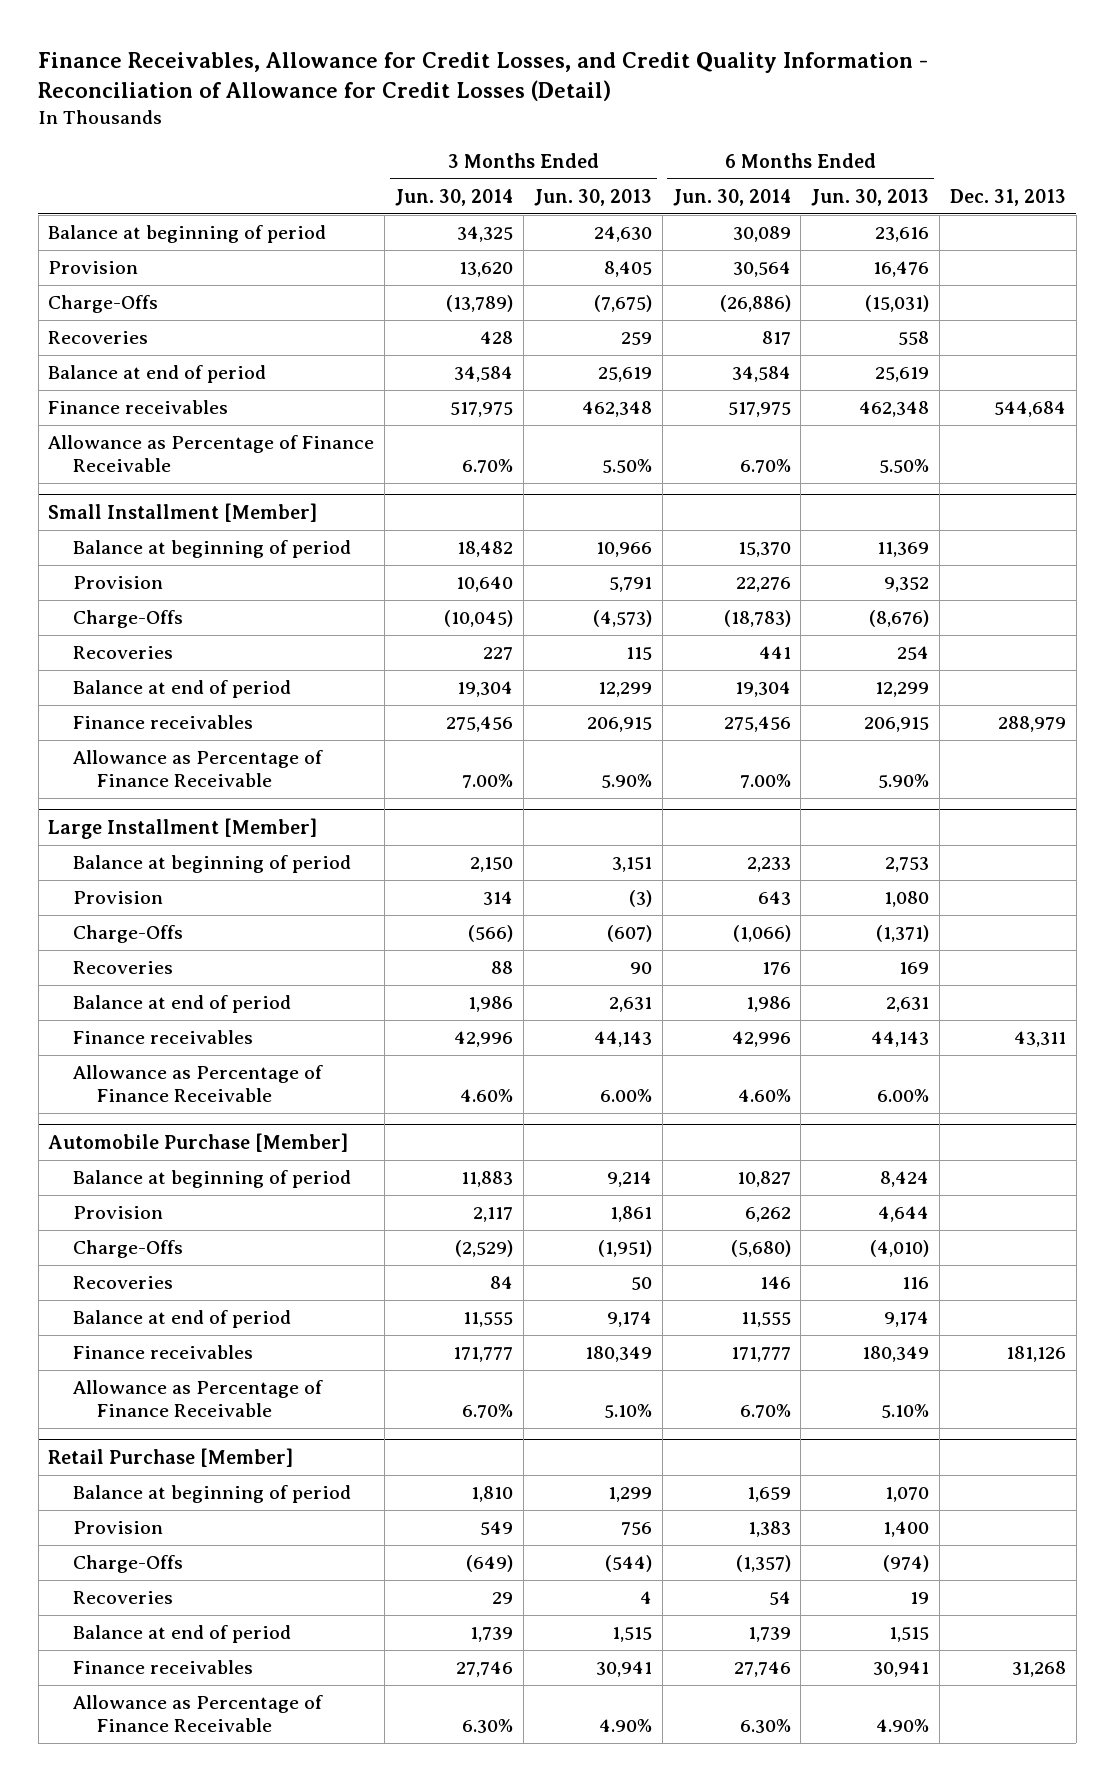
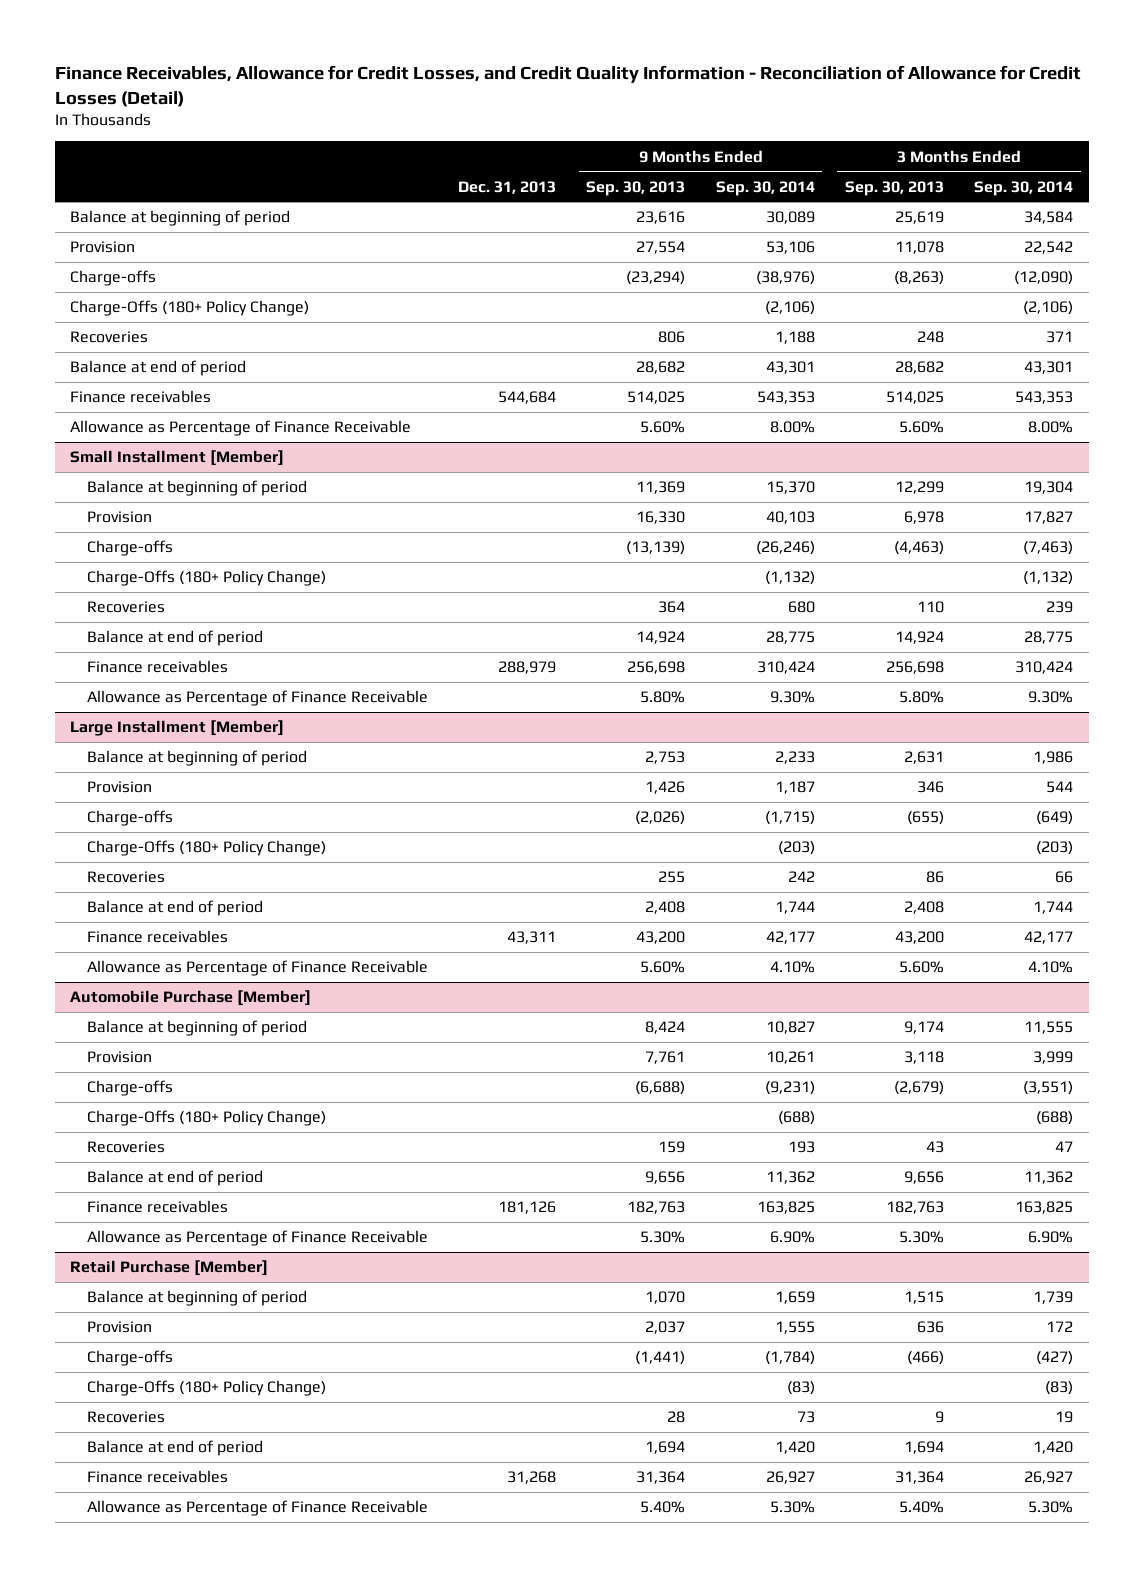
- | 3 Months Ended Jun. 30, 2014 | 3 Months Ended Jun. 30, 2013 | 6 Months Ended Jun. 30, 2014 | 6 Months Ended Jun. 30, 2013 | Dec. 31, 2013
+ | Dec. 31, 2013 | 9 Months Ended Sep. 30, 2013 | 9 Months Ended Sep. 30, 2014 | 3 Months Ended Sep. 30, 2013 | 3 Months Ended Sep. 30, 2014
- Charge-Offs | (13,789) | (7,675) | (26,886) | (15,031) |
+ Charge-offs | | (23,294) | (38,976) | (8,263) | (12,090)
+ Charge-Offs (180+ Policy Change) | | | (2,106) | | (2,106)
@ Small Installment [Member]
- Charge-Offs | (10,045) | (4,573) | (18,783) | (8,676) |
+ Charge-offs | | (13,139) | (26,246) | (4,463) | (7,463)
+ Charge-Offs (180+ Policy Change) | | | (1,132) | | (1,132)
@ Large Installment [Member]
- Charge-Offs | (566) | (607) | (1,066) | (1,371) |
+ Charge-offs | | (2,026) | (1,715) | (655) | (649)
+ Charge-Offs (180+ Policy Change) | | | (203) | | (203)
@ Automobile Purchase [Member]
- Charge-Offs | (2,529) | (1,951) | (5,680) | (4,010) |
+ Charge-offs | | (6,688) | (9,231) | (2,679) | (3,551)
+ Charge-Offs (180+ Policy Change) | | | (688) | | (688)
@ Retail Purchase [Member]
- Charge-Offs | (649) | (544) | (1,357) | (974) |
+ Charge-offs | | (1,441) | (1,784) | (466) | (427)
+ Charge-Offs (180+ Policy Change) | | | (83) | | (83)

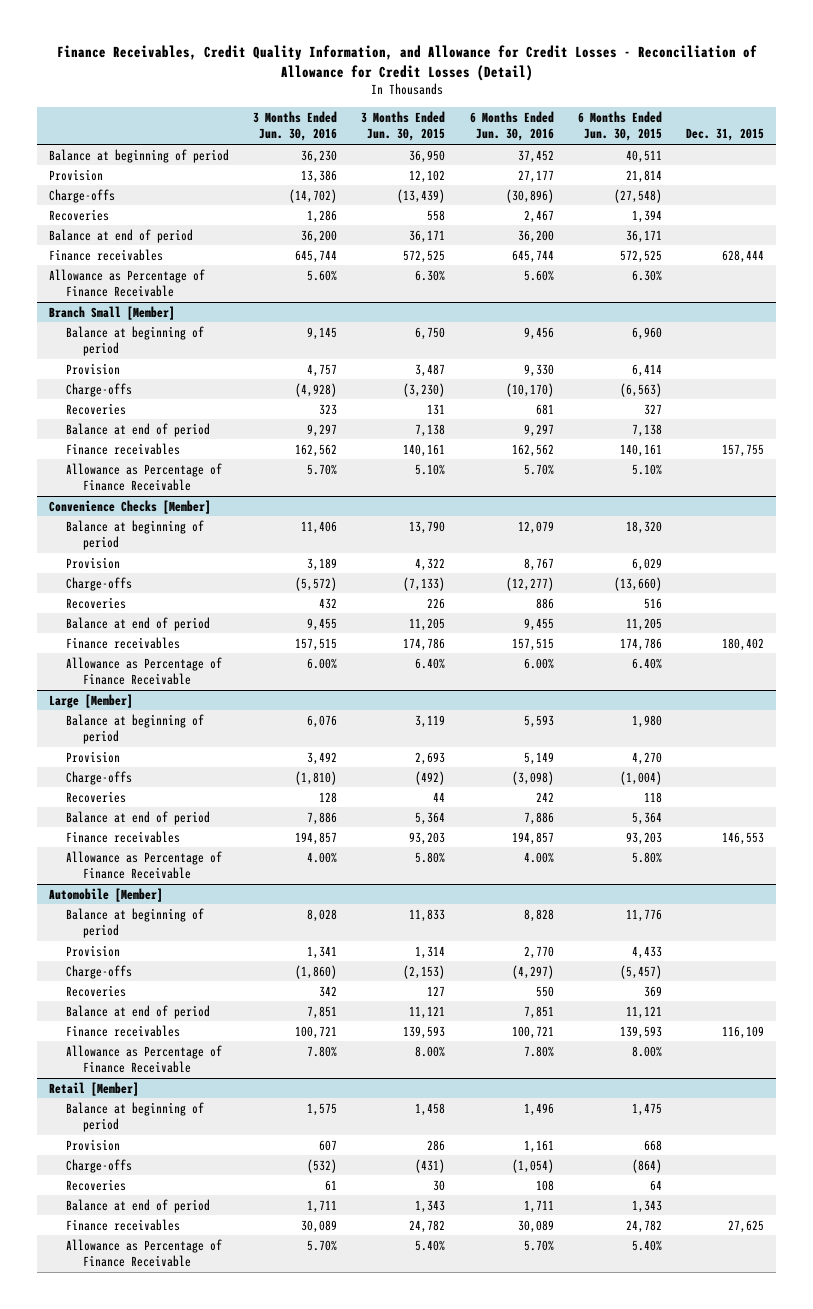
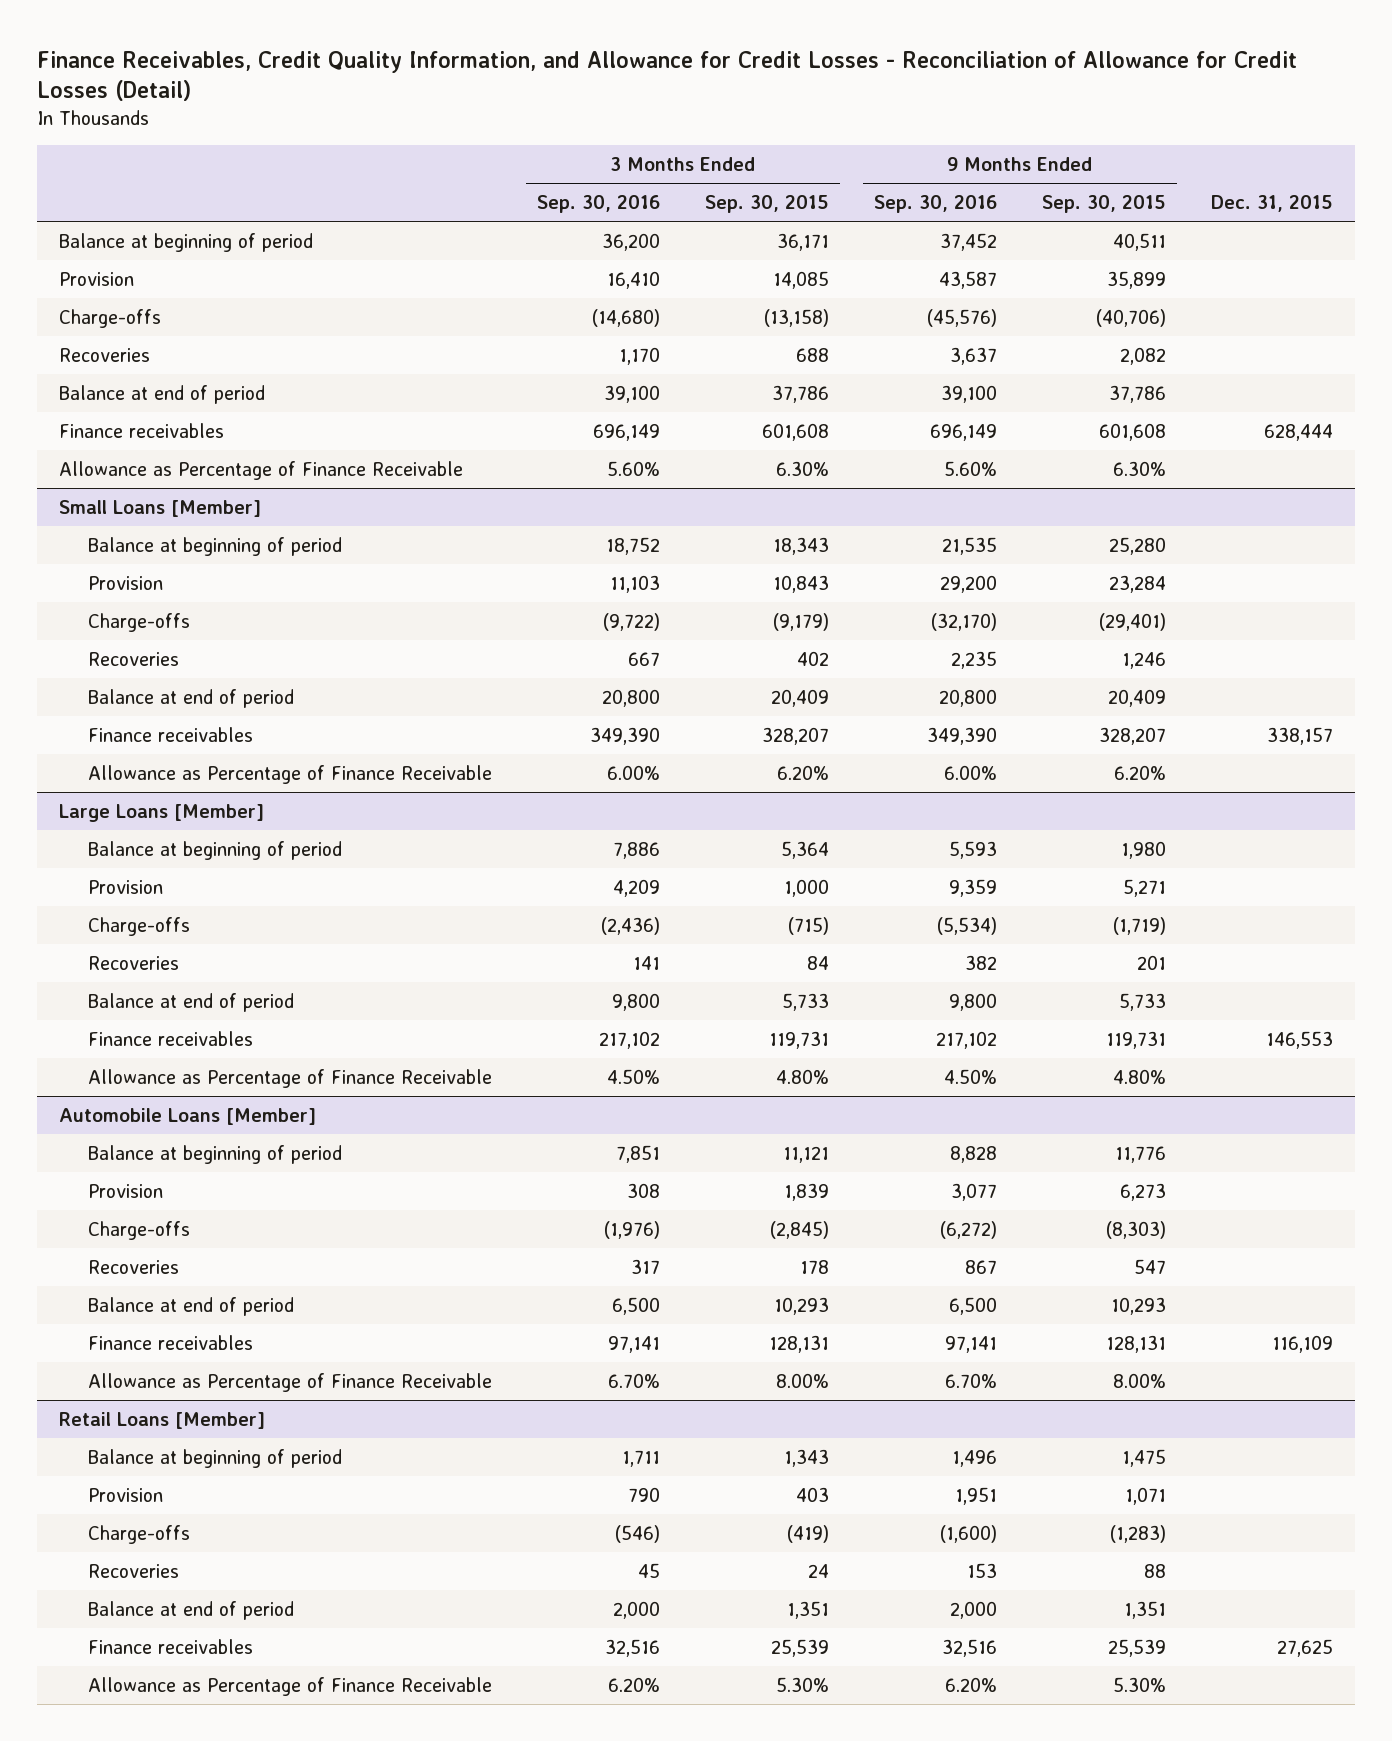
- | 3 Months Ended Jun. 30, 2016 | 3 Months Ended Jun. 30, 2015 | 6 Months Ended Jun. 30, 2016 | 6 Months Ended Jun. 30, 2015 | Dec. 31, 2015
+ | 3 Months Ended Sep. 30, 2016 | 3 Months Ended Sep. 30, 2015 | 9 Months Ended Sep. 30, 2016 | 9 Months Ended Sep. 30, 2015 | Dec. 31, 2015
- Branch Small [Member]
- Balance at beginning of period | 9,145 | 6,750 | 9,456 | 6,960 |
- Provision | 4,757 | 3,487 | 9,330 | 6,414 |
- Charge-offs | (4,928) | (3,230) | (10,170) | (6,563) |
- Recoveries | 323 | 131 | 681 | 327 |
- Balance at end of period | 9,297 | 7,138 | 9,297 | 7,138 |
- Finance receivables | 162,562 | 140,161 | 162,562 | 140,161 | 157,755
- Allowance as Percentage of Finance Receivable | 5.70% | 5.10% | 5.70% | 5.10% |
- Convenience Checks [Member]
- Balance at beginning of period | 11,406 | 13,790 | 12,079 | 18,320 |
- Provision | 3,189 | 4,322 | 8,767 | 6,029 |
- Charge-offs | (5,572) | (7,133) | (12,277) | (13,660) |
- Recoveries | 432 | 226 | 886 | 516 |
- Balance at end of period | 9,455 | 11,205 | 9,455 | 11,205 |
- Finance receivables | 157,515 | 174,786 | 157,515 | 174,786 | 180,402
- Allowance as Percentage of Finance Receivable | 6.00% | 6.40% | 6.00% | 6.40% |
- Large [Member]
+ Small Loans [Member]
+ Balance at beginning of period | 18,752 | 18,343 | 21,535 | 25,280 |
+ Provision | 11,103 | 10,843 | 29,200 | 23,284 |
+ Charge-offs | (9,722) | (9,179) | (32,170) | (29,401) |
+ Recoveries | 667 | 402 | 2,235 | 1,246 |
+ Balance at end of period | 20,800 | 20,409 | 20,800 | 20,409 |
+ Finance receivables | 349,390 | 328,207 | 349,390 | 328,207 | 338,157
+ Allowance as Percentage of Finance Receivable | 6.00% | 6.20% | 6.00% | 6.20% |
+ Large Loans [Member]
- Automobile [Member]
+ Automobile Loans [Member]
- Retail [Member]
+ Retail Loans [Member]

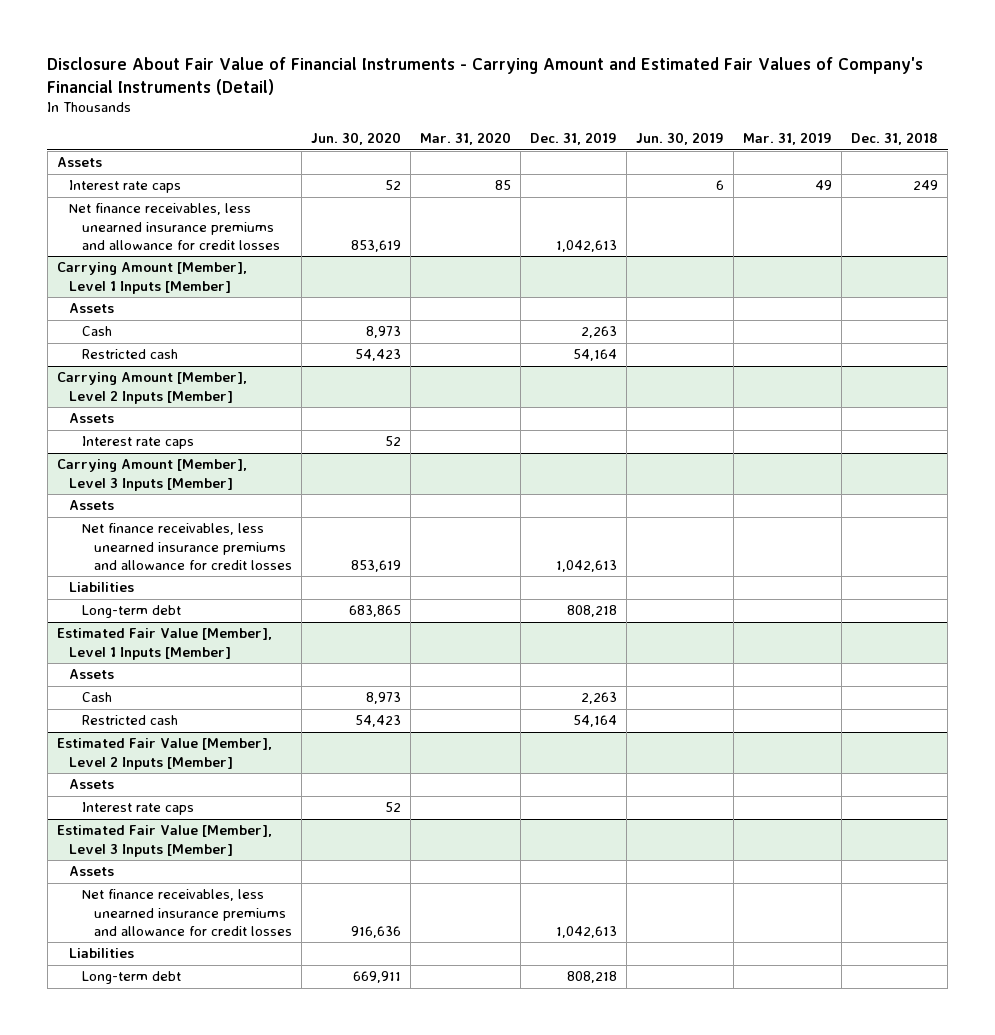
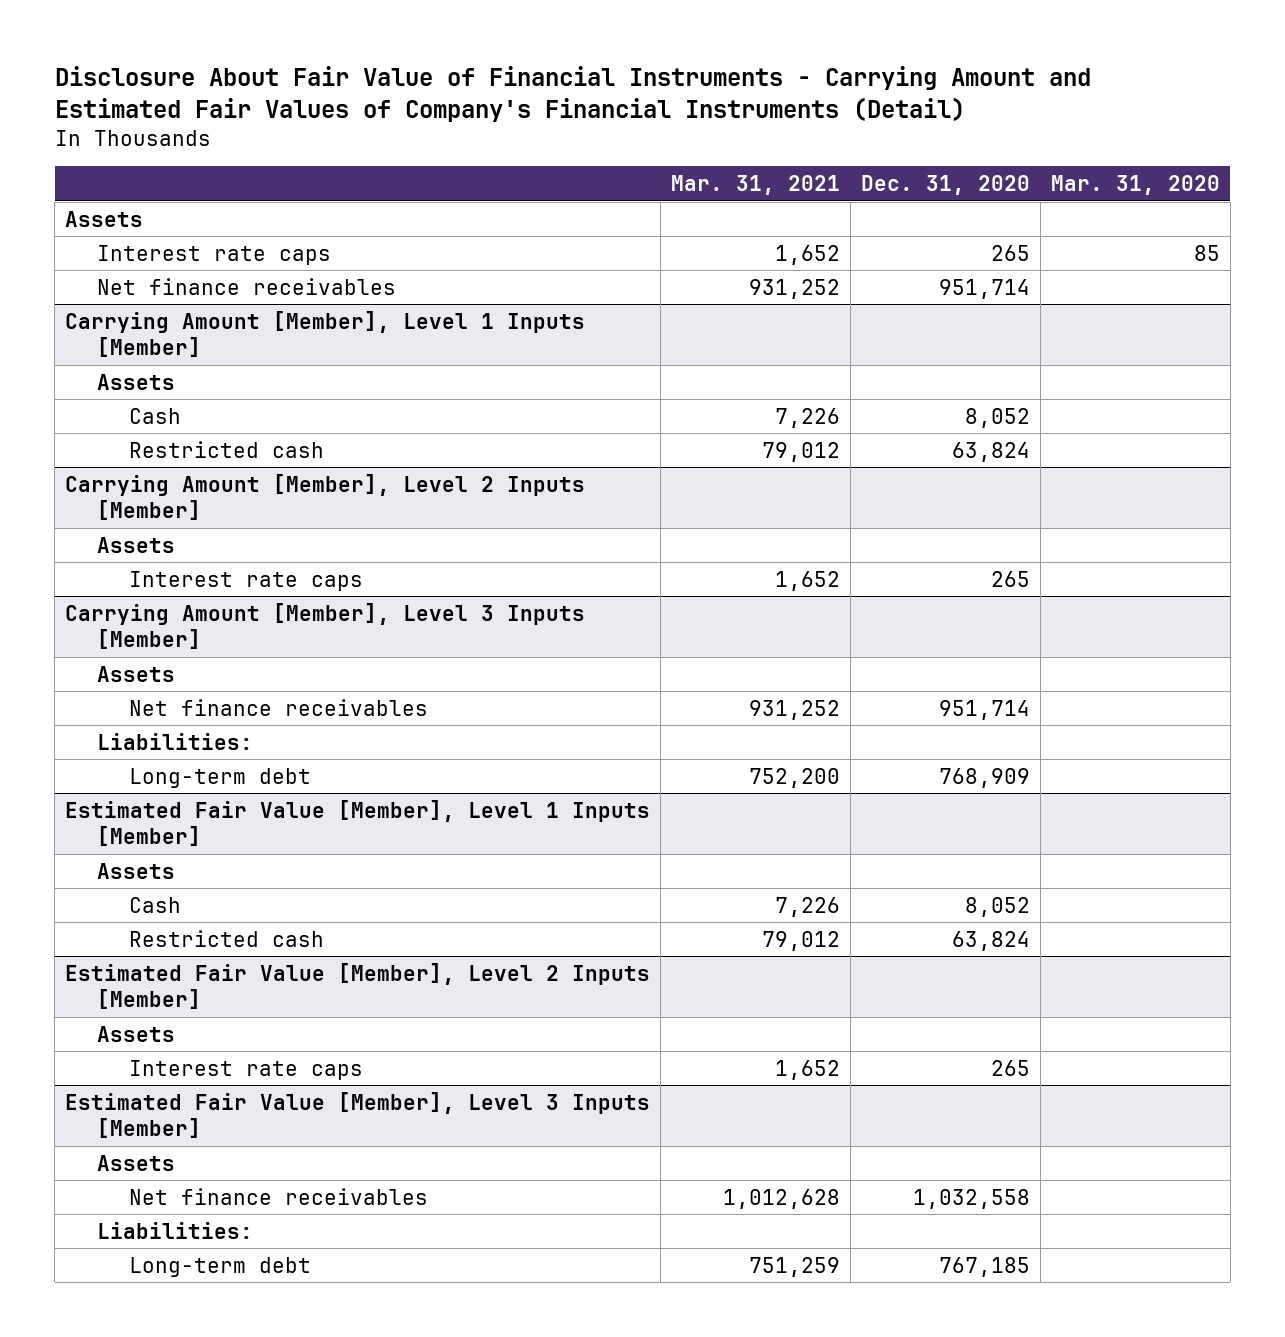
- | Jun. 30, 2020 | Mar. 31, 2020 | Dec. 31, 2019 | Jun. 30, 2019 | Mar. 31, 2019 | Dec. 31, 2018
+ | Mar. 31, 2021 | Dec. 31, 2020 | Mar. 31, 2020
- Net finance receivables, less unearned insurance premiums and allowance for credit losses | 853,619 | | 1,042,613 | | |
+ Net finance receivables | 931,252 | 951,714 |
@ Carrying Amount [Member], Level 3 Inputs [Member]
- Net finance receivables, less unearned insurance premiums and allowance for credit losses | 853,619 | | 1,042,613 | | |
- Liabilities
+ Net finance receivables | 931,252 | 951,714 |
+ Liabilities:
@ Estimated Fair Value [Member], Level 3 Inputs [Member]
- Net finance receivables, less unearned insurance premiums and allowance for credit losses | 916,636 | | 1,042,613 | | |
- Liabilities
+ Net finance receivables | 1,012,628 | 1,032,558 |
+ Liabilities:

